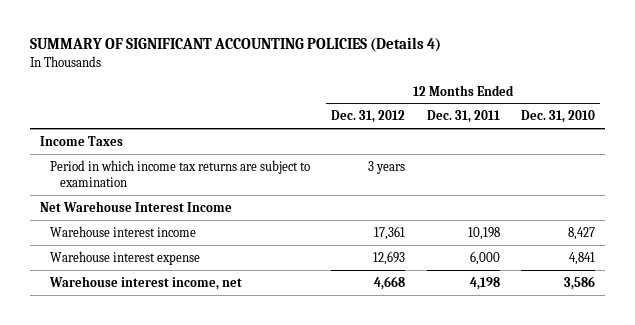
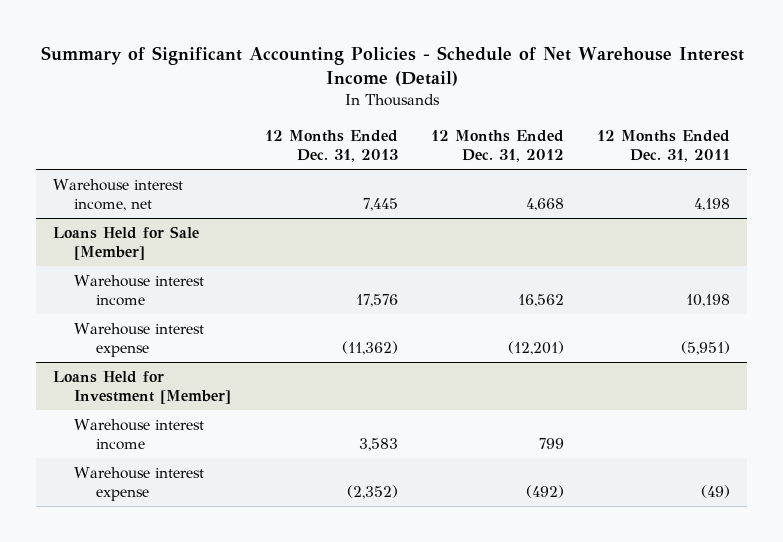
- SUMMARY OF SIGNIFICANT ACCOUNTING POLICIES (Details 4)
+ Summary of Significant Accounting Policies - Schedule of Net Warehouse Interest Income (Detail)
- | 12 Months Ended Dec. 31, 2012 | 12 Months Ended Dec. 31, 2011 | 12 Months Ended Dec. 31, 2010
+ | 12 Months Ended Dec. 31, 2013 | 12 Months Ended Dec. 31, 2012 | 12 Months Ended Dec. 31, 2011
- Income Taxes
- Period in which income tax returns are subject to examination | 3 years | |
- Net Warehouse Interest Income
- Warehouse interest income | 17,361 | 10,198 | 8,427
- Warehouse interest expense | 12,693 | 6,000 | 4,841
+ Loans Held for Sale [Member]
+ Warehouse interest income | 17,576 | 16,562 | 10,198
+ Warehouse interest expense | (11,362) | (12,201) | (5,951)
+ Loans Held for Investment [Member]
+ Warehouse interest income | 3,583 | 799 |
+ Warehouse interest expense | (2,352) | (492) | (49)

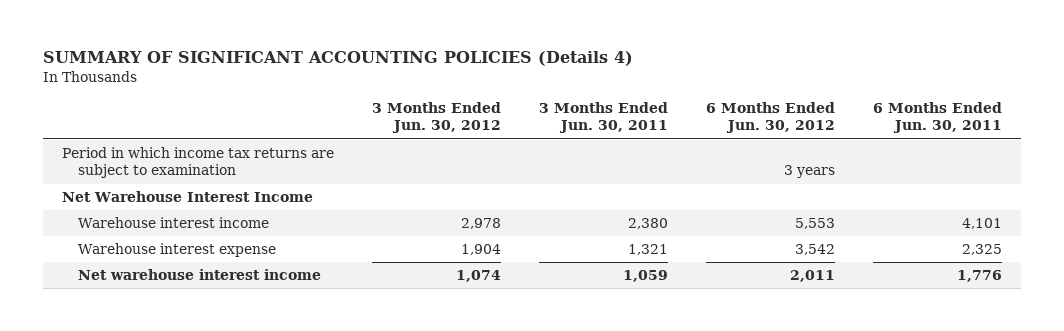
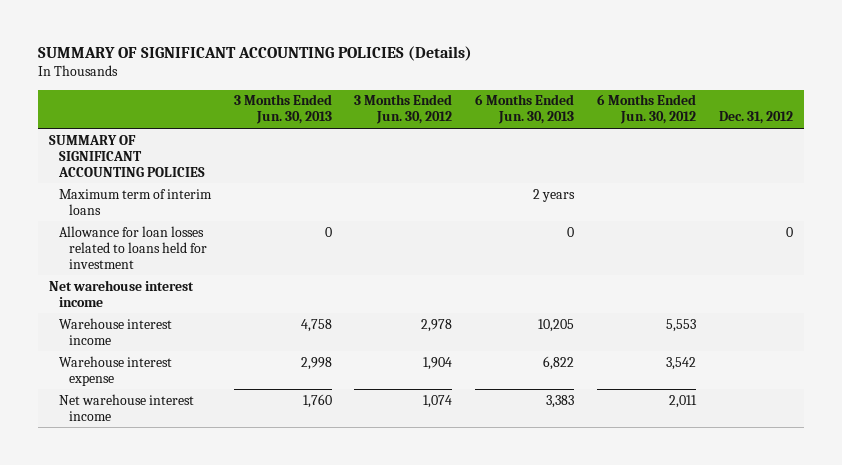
- SUMMARY OF SIGNIFICANT ACCOUNTING POLICIES (Details 4)
+ SUMMARY OF SIGNIFICANT ACCOUNTING POLICIES (Details)
- | 3 Months Ended Jun. 30, 2012 | 3 Months Ended Jun. 30, 2011 | 6 Months Ended Jun. 30, 2012 | 6 Months Ended Jun. 30, 2011
+ | 3 Months Ended Jun. 30, 2013 | 3 Months Ended Jun. 30, 2012 | 6 Months Ended Jun. 30, 2013 | 6 Months Ended Jun. 30, 2012 | Dec. 31, 2012
- Period in which income tax returns are subject to examination | | | 3 years |
- Net Warehouse Interest Income
+ SUMMARY OF SIGNIFICANT ACCOUNTING POLICIES
+ Maximum term of interim loans | | | 2 years | |
+ Allowance for loan losses related to loans held for investment | 0 | | 0 | | 0
+ Net warehouse interest income

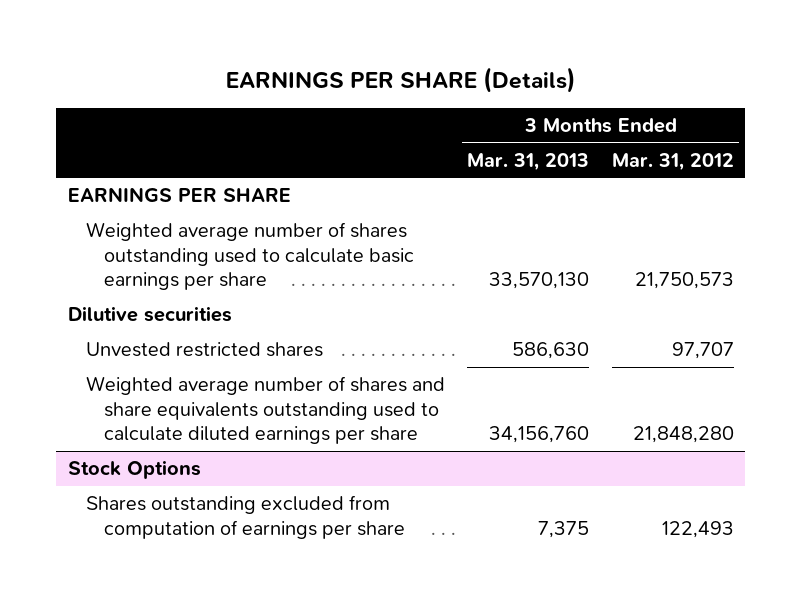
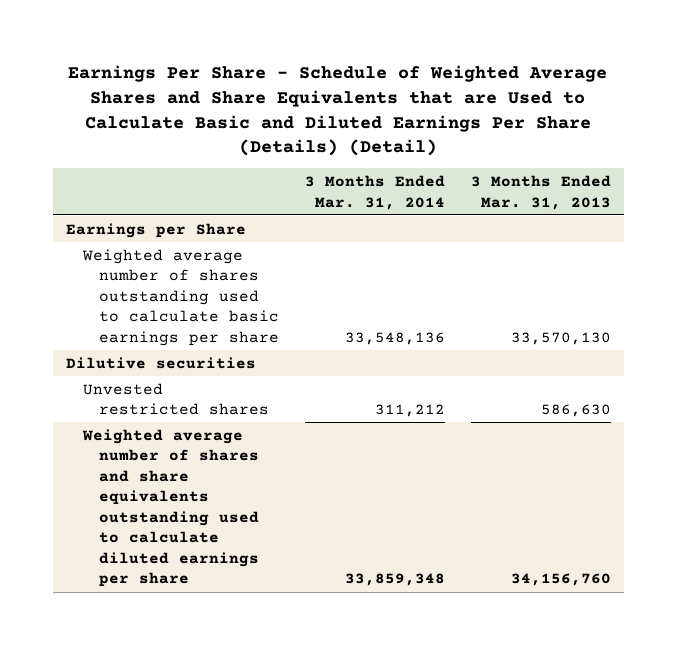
- EARNINGS PER SHARE (Details)
+ Earnings Per Share - Schedule of Weighted Average Shares and Share Equivalents that are Used to Calculate Basic and Diluted Earnings Per Share (Details) (Detail)
- | 3 Months Ended Mar. 31, 2013 | 3 Months Ended Mar. 31, 2012
+ | 3 Months Ended Mar. 31, 2014 | 3 Months Ended Mar. 31, 2013
- EARNINGS PER SHARE
+ Earnings per Share
- Stock Options
- Shares outstanding excluded from computation of earnings per share | 7,375 | 122,493

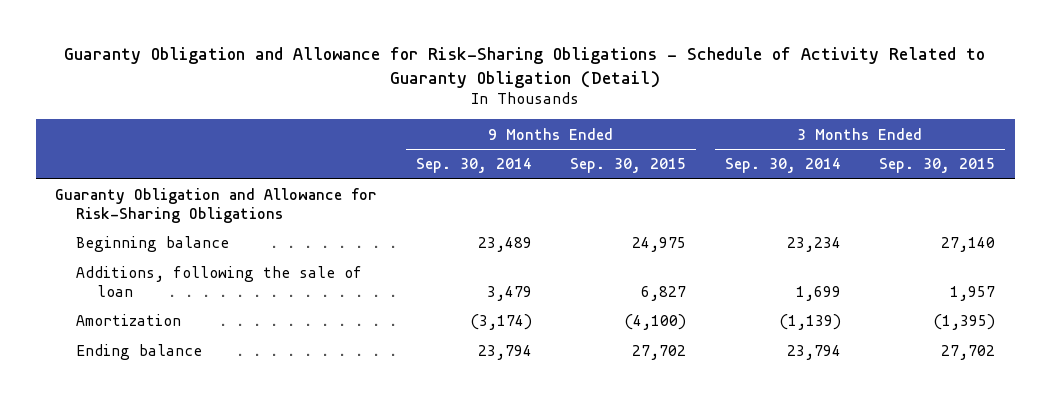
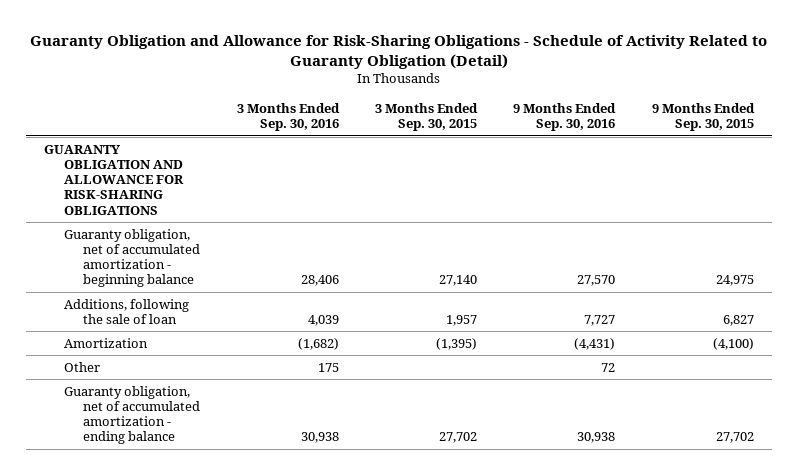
- | 9 Months Ended Sep. 30, 2014 | 9 Months Ended Sep. 30, 2015 | 3 Months Ended Sep. 30, 2014 | 3 Months Ended Sep. 30, 2015
+ | 3 Months Ended Sep. 30, 2016 | 3 Months Ended Sep. 30, 2015 | 9 Months Ended Sep. 30, 2016 | 9 Months Ended Sep. 30, 2015
- Guaranty Obligation and Allowance for Risk-Sharing Obligations
- Beginning balance | 23,489 | 24,975 | 23,234 | 27,140
+ GUARANTY OBLIGATION AND ALLOWANCE FOR RISK-SHARING OBLIGATIONS
+ Guaranty obligation, net of accumulated amortization - beginning balance | 28,406 | 27,140 | 27,570 | 24,975
- Ending balance | 23,794 | 27,702 | 23,794 | 27,702
+ Other | 175 | | 72 |
+ Guaranty obligation, net of accumulated amortization - ending balance | 30,938 | 27,702 | 30,938 | 27,702

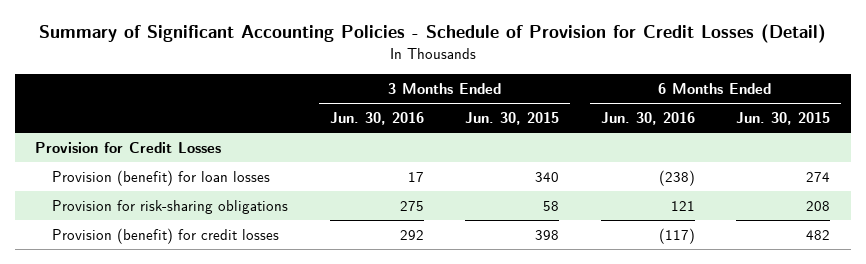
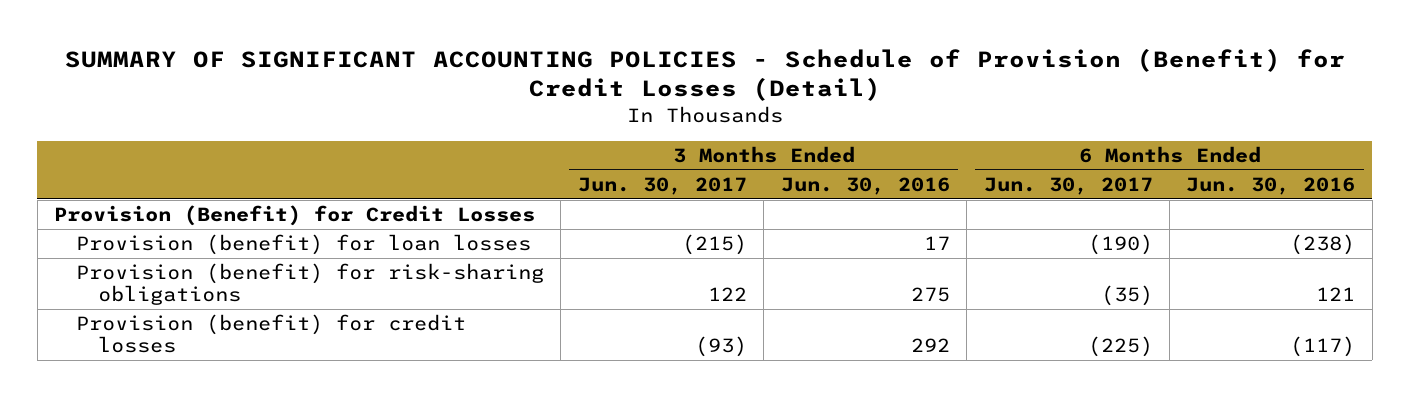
- Summary of Significant Accounting Policies - Schedule of Provision for Credit Losses (Detail)
+ SUMMARY OF SIGNIFICANT ACCOUNTING POLICIES - Schedule of Provision (Benefit) for Credit Losses (Detail)
- | 3 Months Ended Jun. 30, 2016 | 3 Months Ended Jun. 30, 2015 | 6 Months Ended Jun. 30, 2016 | 6 Months Ended Jun. 30, 2015
+ | 3 Months Ended Jun. 30, 2017 | 3 Months Ended Jun. 30, 2016 | 6 Months Ended Jun. 30, 2017 | 6 Months Ended Jun. 30, 2016
- Provision for Credit Losses
+ Provision (Benefit) for Credit Losses
- Provision for risk-sharing obligations | 275 | 58 | 121 | 208
+ Provision (benefit) for risk-sharing obligations | 122 | 275 | (35) | 121

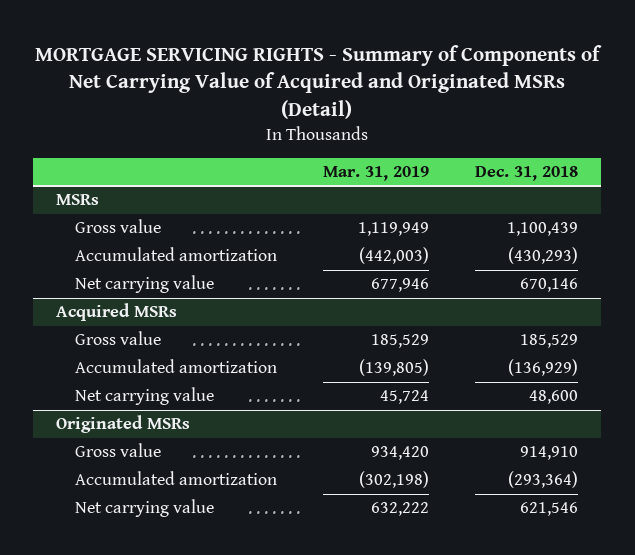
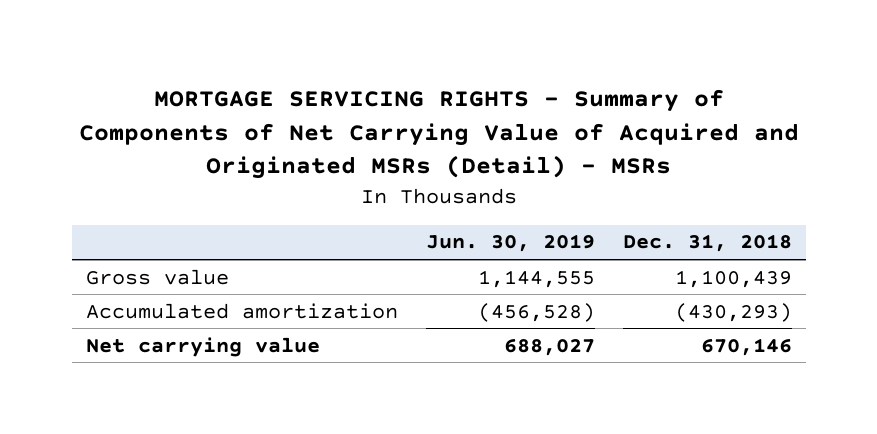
- MORTGAGE SERVICING RIGHTS - Summary of Components of Net Carrying Value of Acquired and Originated MSRs (Detail)
+ MORTGAGE SERVICING RIGHTS - Summary of Components of Net Carrying Value of Acquired and Originated MSRs (Detail) - MSRs
- | Mar. 31, 2019 | Dec. 31, 2018
+ | Jun. 30, 2019 | Dec. 31, 2018
- MSRs
- Acquired MSRs
- Gross value | 185,529 | 185,529
- Accumulated amortization | (139,805) | (136,929)
- Net carrying value | 45,724 | 48,600
- Originated MSRs
- Gross value | 934,420 | 914,910
- Accumulated amortization | (302,198) | (293,364)
- Net carrying value | 632,222 | 621,546

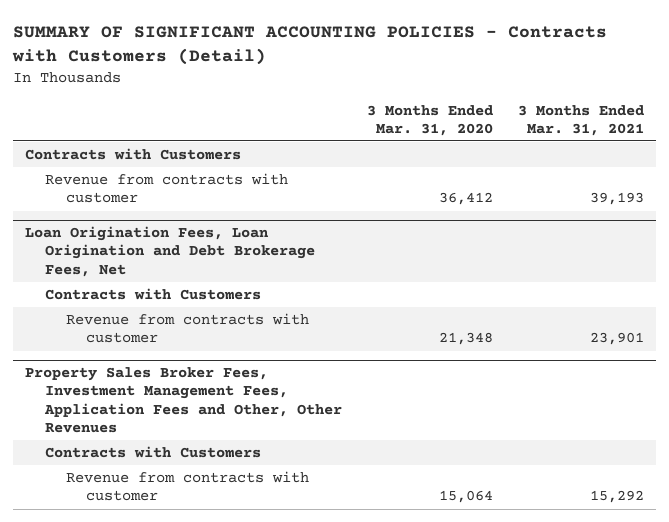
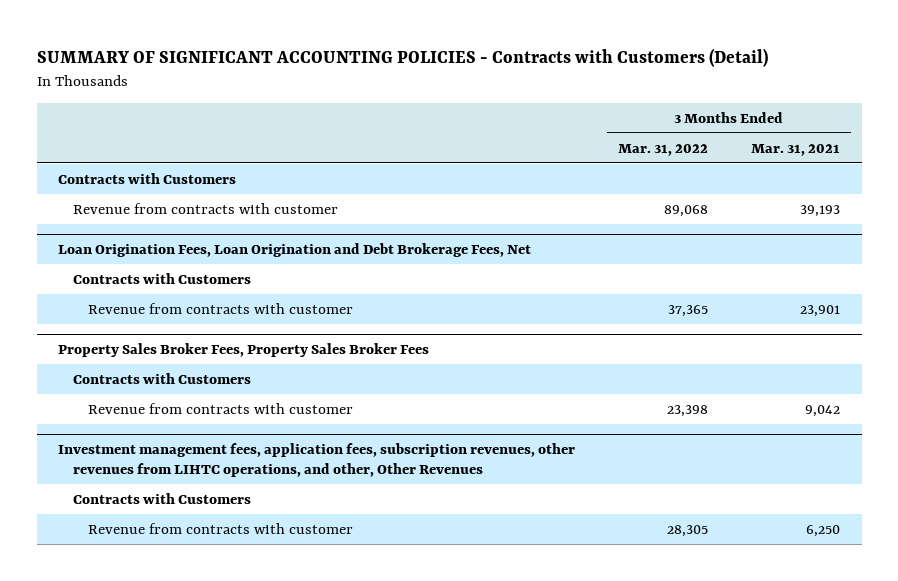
- | 3 Months Ended Mar. 31, 2020 | 3 Months Ended Mar. 31, 2021
+ | 3 Months Ended Mar. 31, 2022 | 3 Months Ended Mar. 31, 2021
- Property Sales Broker Fees, Investment Management Fees, Application Fees and Other, Other Revenues
+ Property Sales Broker Fees, Property Sales Broker Fees
- Revenue from contracts with customer | 15,064 | 15,292
+ Revenue from contracts with customer | 23,398 | 9,042
+ Investment management fees, application fees, subscription revenues, other revenues from LIHTC operations, and other, Other Revenues
+ Contracts with Customers
+ Revenue from contracts with customer | 28,305 | 6,250

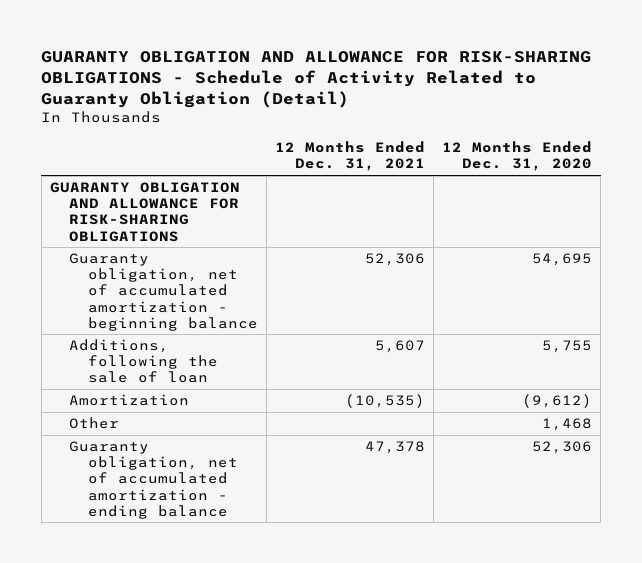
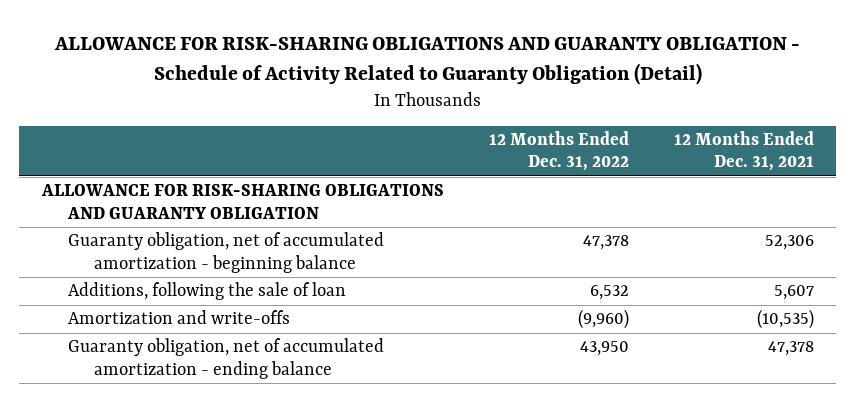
- GUARANTY OBLIGATION AND ALLOWANCE FOR RISK-SHARING OBLIGATIONS - Schedule of Activity Related to Guaranty Obligation (Detail)
+ ALLOWANCE FOR RISK-SHARING OBLIGATIONS AND GUARANTY OBLIGATION - Schedule of Activity Related to Guaranty Obligation (Detail)
- | 12 Months Ended Dec. 31, 2021 | 12 Months Ended Dec. 31, 2020
+ | 12 Months Ended Dec. 31, 2022 | 12 Months Ended Dec. 31, 2021
- GUARANTY OBLIGATION AND ALLOWANCE FOR RISK-SHARING OBLIGATIONS
+ ALLOWANCE FOR RISK-SHARING OBLIGATIONS AND GUARANTY OBLIGATION
- Amortization | (10,535) | (9,612)
- Other | | 1,468
+ Amortization and write-offs | (9,960) | (10,535)

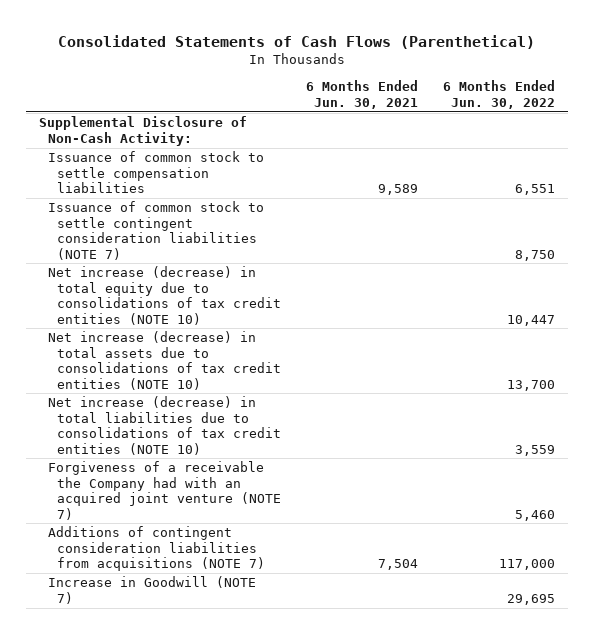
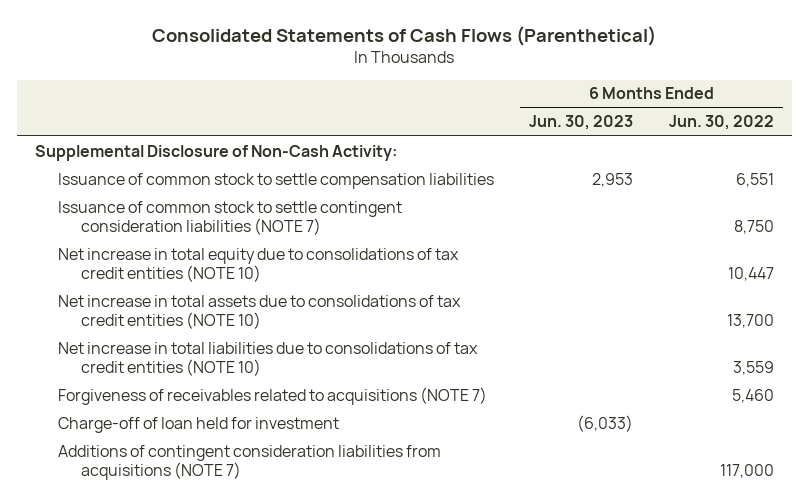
- | 6 Months Ended Jun. 30, 2021 | 6 Months Ended Jun. 30, 2022
+ | 6 Months Ended Jun. 30, 2023 | 6 Months Ended Jun. 30, 2022
- Net increase (decrease) in total equity due to consolidations of tax credit entities (NOTE 10) | | 10,447
- Net increase (decrease) in total assets due to consolidations of tax credit entities (NOTE 10) | | 13,700
- Net increase (decrease) in total liabilities due to consolidations of tax credit entities (NOTE 10) | | 3,559
- Forgiveness of a receivable the Company had with an acquired joint venture (NOTE 7) | | 5,460
+ Net increase in total equity due to consolidations of tax credit entities (NOTE 10) | | 10,447
+ Net increase in total assets due to consolidations of tax credit entities (NOTE 10) | | 13,700
+ Net increase in total liabilities due to consolidations of tax credit entities (NOTE 10) | | 3,559
+ Forgiveness of receivables related to acquisitions (NOTE 7) | | 5,460
+ Charge-off of loan held for investment | (6,033) |
- Increase in Goodwill (NOTE 7) | | 29,695

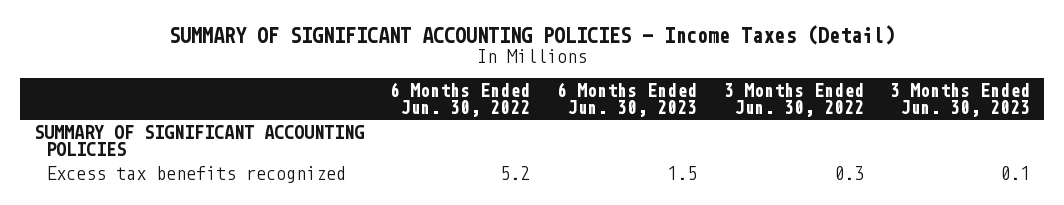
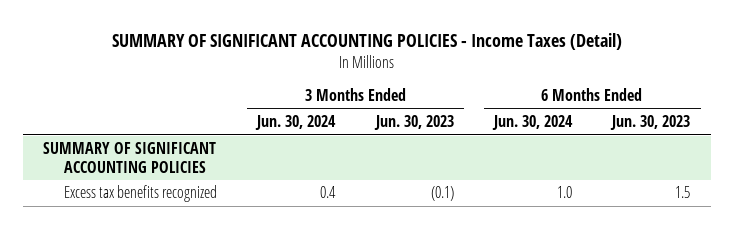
- | 6 Months Ended Jun. 30, 2022 | 6 Months Ended Jun. 30, 2023 | 3 Months Ended Jun. 30, 2022 | 3 Months Ended Jun. 30, 2023
+ | 3 Months Ended Jun. 30, 2024 | 3 Months Ended Jun. 30, 2023 | 6 Months Ended Jun. 30, 2024 | 6 Months Ended Jun. 30, 2023
- Excess tax benefits recognized | 5.2 | 1.5 | 0.3 | 0.1
+ Excess tax benefits recognized | 0.4 | (0.1) | 1.0 | 1.5

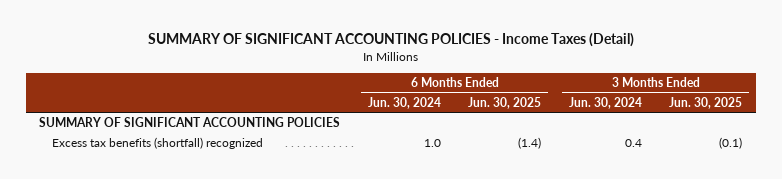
- | 3 Months Ended Jun. 30, 2024 | 3 Months Ended Jun. 30, 2023 | 6 Months Ended Jun. 30, 2024 | 6 Months Ended Jun. 30, 2023
+ | 6 Months Ended Jun. 30, 2024 | 6 Months Ended Jun. 30, 2025 | 3 Months Ended Jun. 30, 2024 | 3 Months Ended Jun. 30, 2025
- Excess tax benefits recognized | 0.4 | (0.1) | 1.0 | 1.5
+ Excess tax benefits (shortfall) recognized | 1.0 | (1.4) | 0.4 | (0.1)

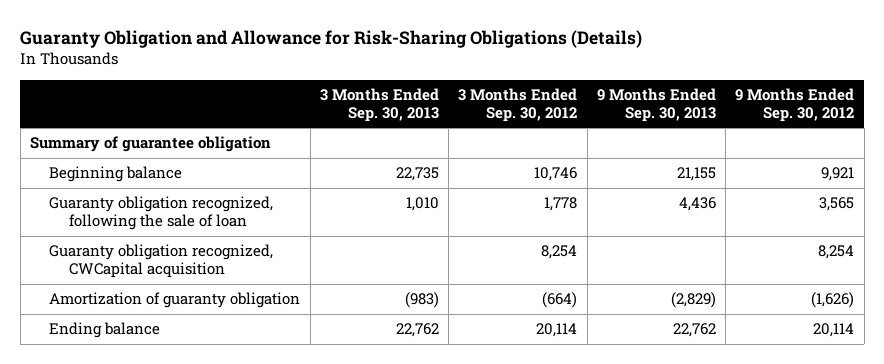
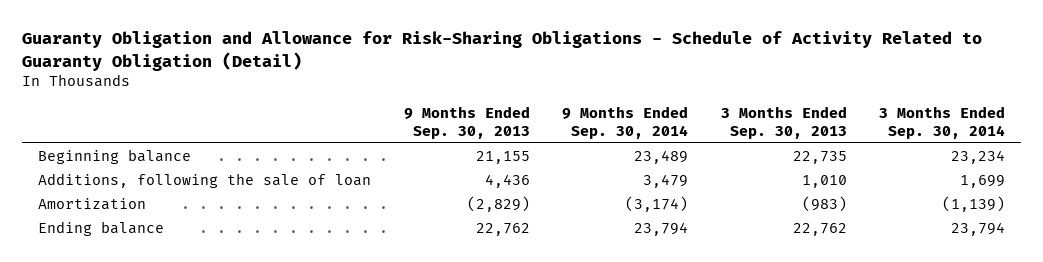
- Guaranty Obligation and Allowance for Risk-Sharing Obligations (Details)
+ Guaranty Obligation and Allowance for Risk-Sharing Obligations - Schedule of Activity Related to Guaranty Obligation (Detail)
- | 3 Months Ended Sep. 30, 2013 | 3 Months Ended Sep. 30, 2012 | 9 Months Ended Sep. 30, 2013 | 9 Months Ended Sep. 30, 2012
+ | 9 Months Ended Sep. 30, 2013 | 9 Months Ended Sep. 30, 2014 | 3 Months Ended Sep. 30, 2013 | 3 Months Ended Sep. 30, 2014
- Summary of guarantee obligation
- Guaranty obligation recognized, following the sale of loan | 1,010 | 1,778 | 4,436 | 3,565
- Guaranty obligation recognized, CWCapital acquisition | | 8,254 | | 8,254
- Amortization of guaranty obligation | (983) | (664) | (2,829) | (1,626)
+ Additions, following the sale of loan | 4,436 | 3,479 | 1,010 | 1,699
+ Amortization | (2,829) | (3,174) | (983) | (1,139)

